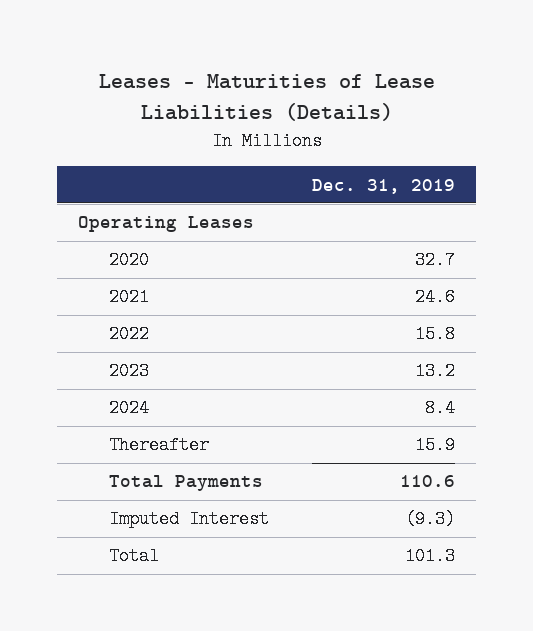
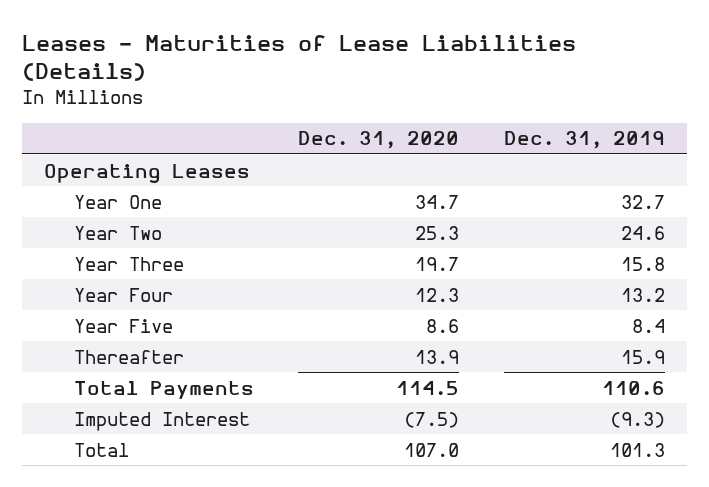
- | Dec. 31, 2019
+ | Dec. 31, 2020 | Dec. 31, 2019
- 2020 | 32.7
- 2021 | 24.6
- 2022 | 15.8
- 2023 | 13.2
- 2024 | 8.4
+ Year One | 34.7 | 32.7
+ Year Two | 25.3 | 24.6
+ Year Three | 19.7 | 15.8
+ Year Four | 12.3 | 13.2
+ Year Five | 8.6 | 8.4

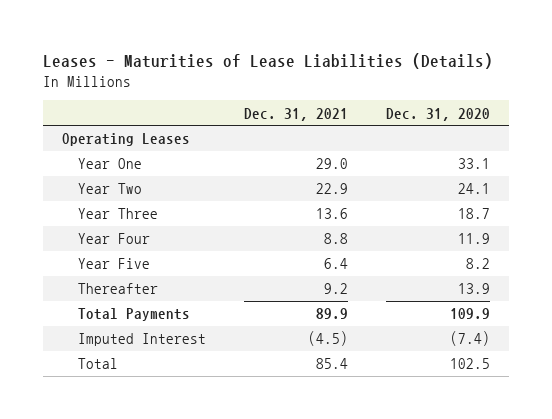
- | Dec. 31, 2020 | Dec. 31, 2019
+ | Dec. 31, 2021 | Dec. 31, 2020
- Year One | 34.7 | 32.7
- Year Two | 25.3 | 24.6
- Year Three | 19.7 | 15.8
- Year Four | 12.3 | 13.2
- Year Five | 8.6 | 8.4
+ Year One | 29.0 | 33.1
+ Year Two | 22.9 | 24.1
+ Year Three | 13.6 | 18.7
+ Year Four | 8.8 | 11.9
+ Year Five | 6.4 | 8.2
- Total Payments | 114.5 | 110.6
- Imputed Interest | (7.5) | (9.3)
- Total | 107.0 | 101.3
+ Total Payments | 89.9 | 109.9
+ Imputed Interest | (4.5) | (7.4)
+ Total | 85.4 | 102.5

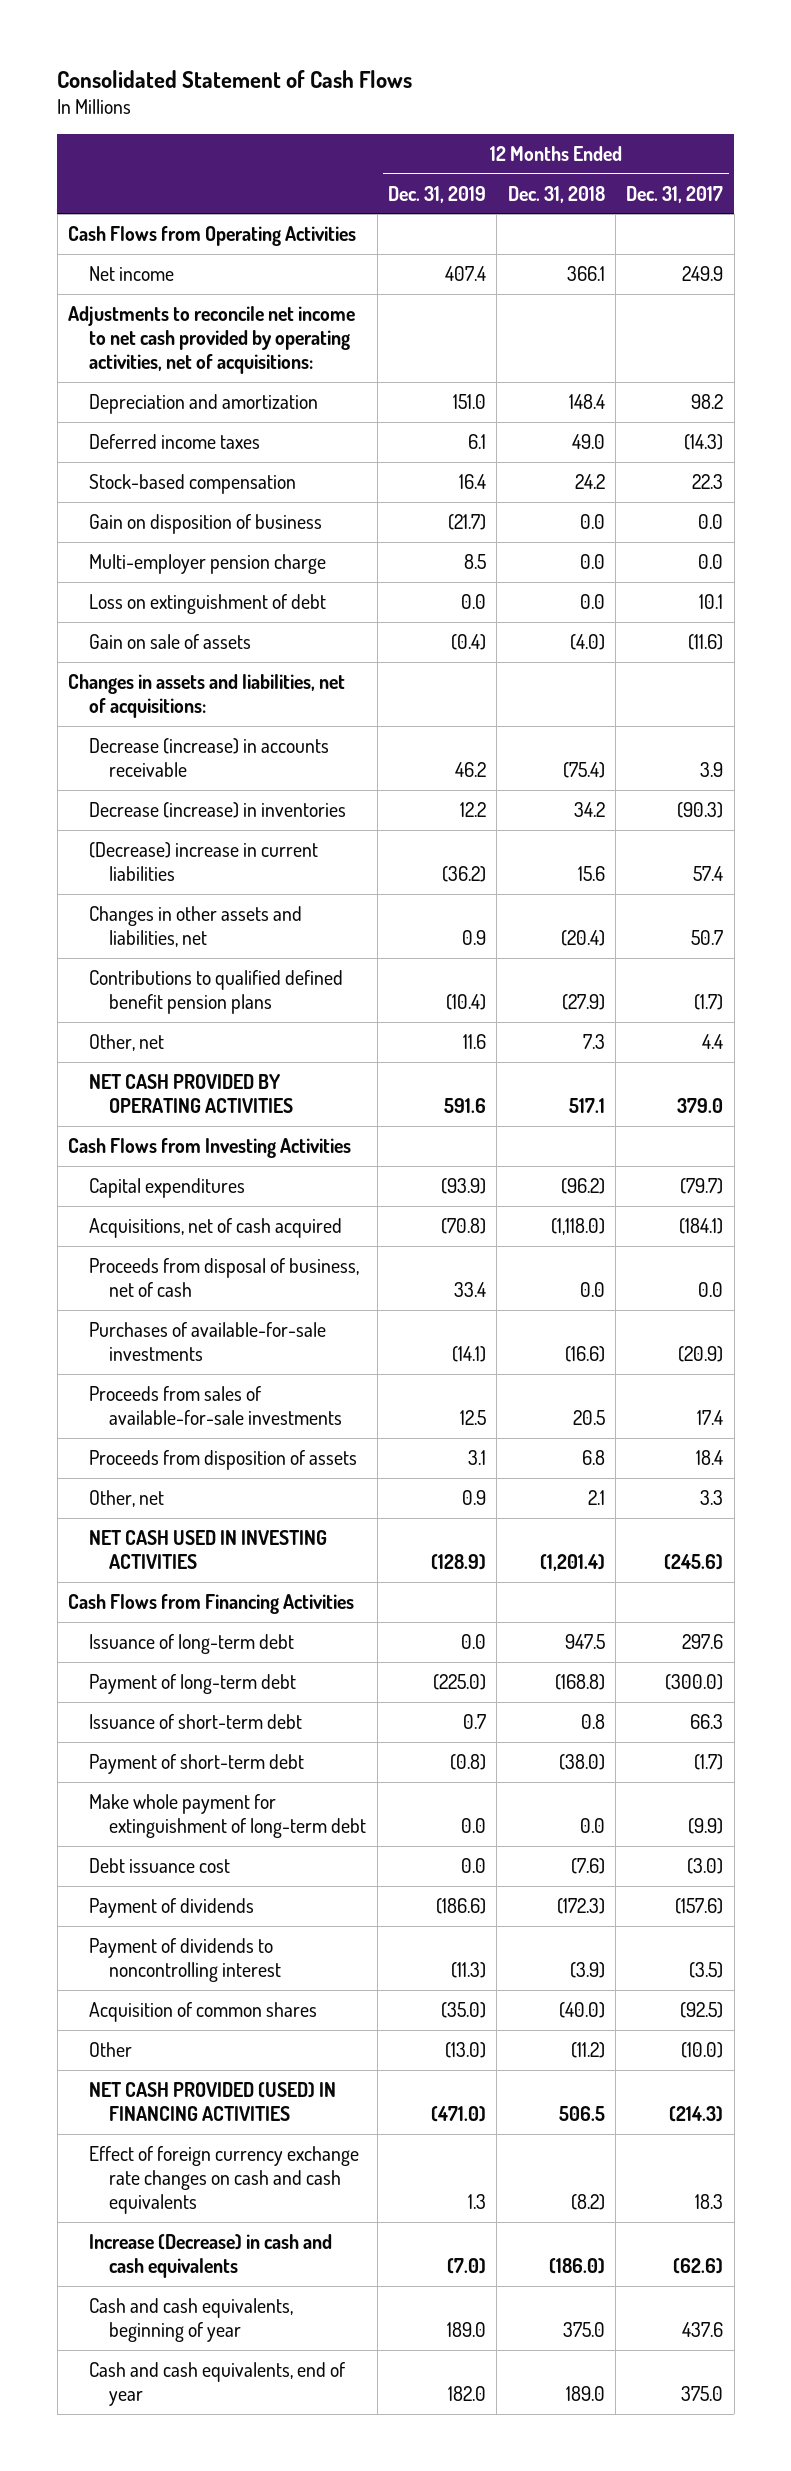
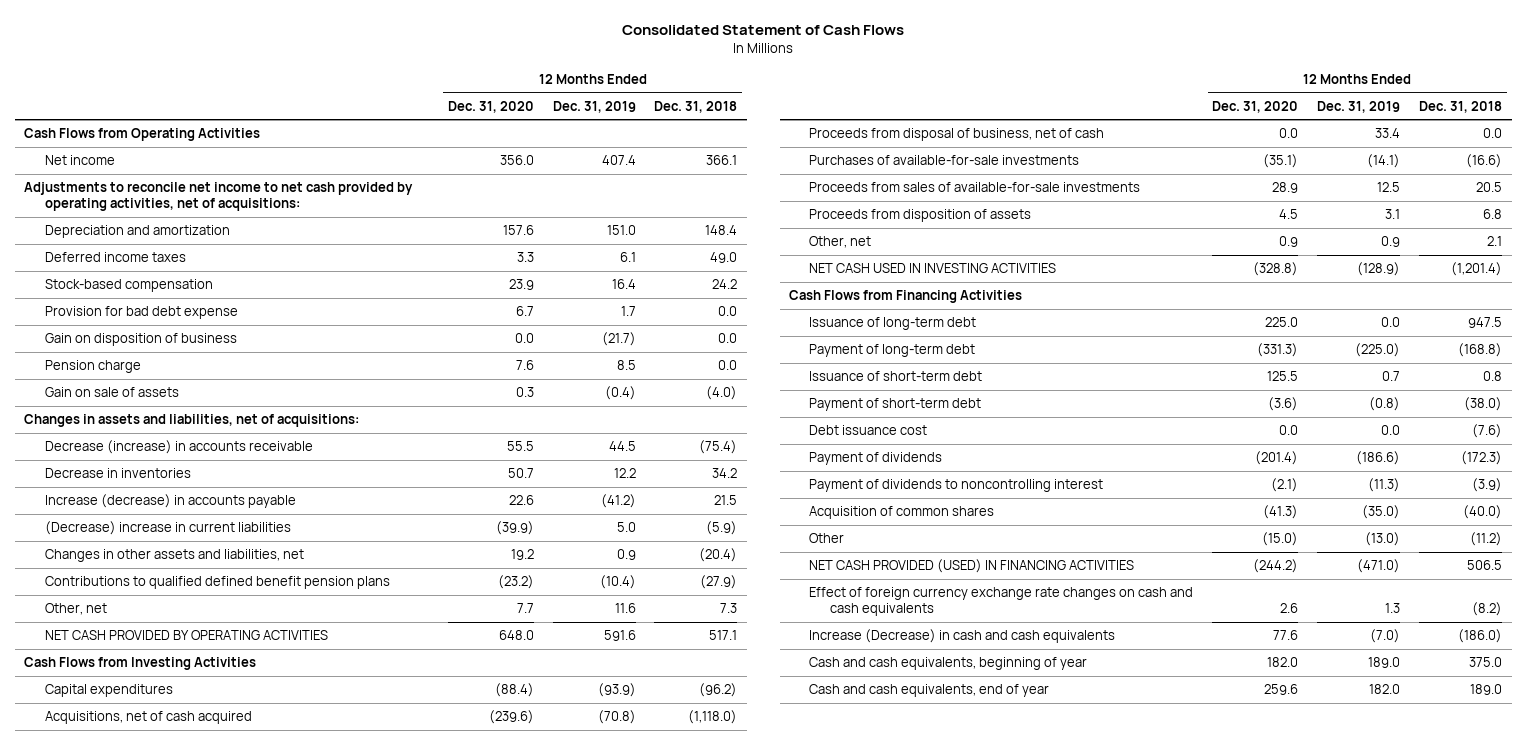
- | 12 Months Ended Dec. 31, 2019 | 12 Months Ended Dec. 31, 2018 | 12 Months Ended Dec. 31, 2017
+ | 12 Months Ended Dec. 31, 2020 | 12 Months Ended Dec. 31, 2019 | 12 Months Ended Dec. 31, 2018
+ Provision for bad debt expense | 6.7 | 1.7 | 0.0
- Multi-employer pension charge | 8.5 | 0.0 | 0.0
- Loss on extinguishment of debt | 0.0 | 0.0 | 10.1
+ Pension charge | 7.6 | 8.5 | 0.0
- Decrease (increase) in accounts receivable | 46.2 | (75.4) | 3.9
- Decrease (increase) in inventories | 12.2 | 34.2 | (90.3)
- (Decrease) increase in current liabilities | (36.2) | 15.6 | 57.4
+ Decrease (increase) in accounts receivable | 55.5 | 44.5 | (75.4)
+ Decrease in inventories | 50.7 | 12.2 | 34.2
+ Increase (decrease) in accounts payable | 22.6 | (41.2) | 21.5
+ (Decrease) increase in current liabilities | (39.9) | 5.0 | (5.9)
- Make whole payment for extinguishment of long-term debt | 0.0 | 0.0 | (9.9)

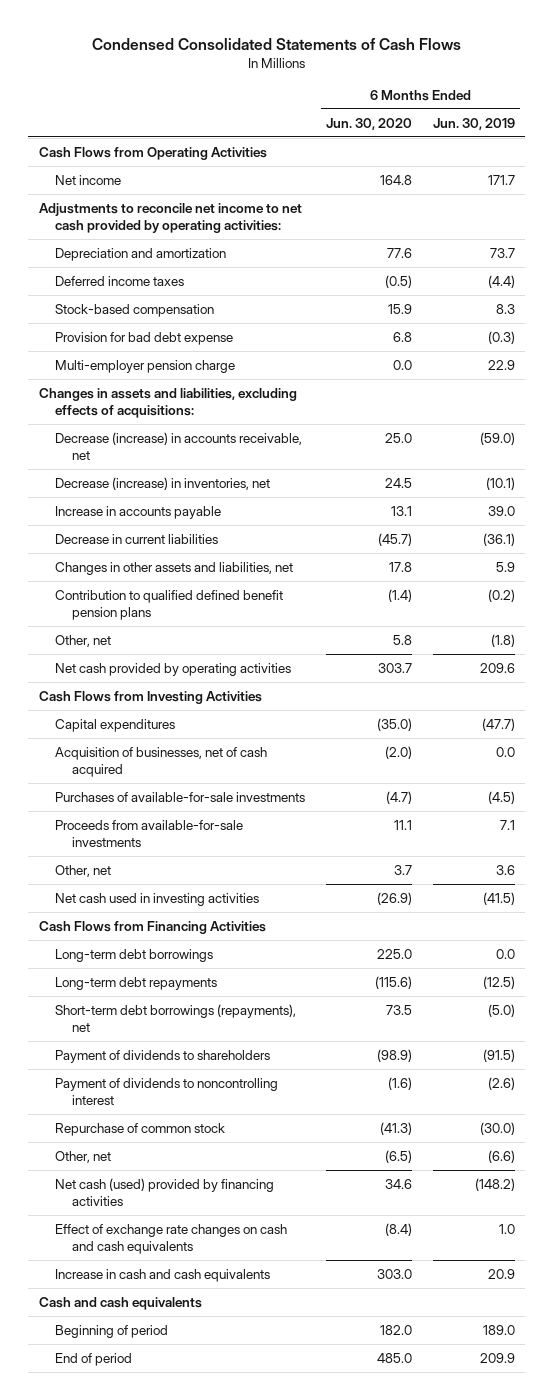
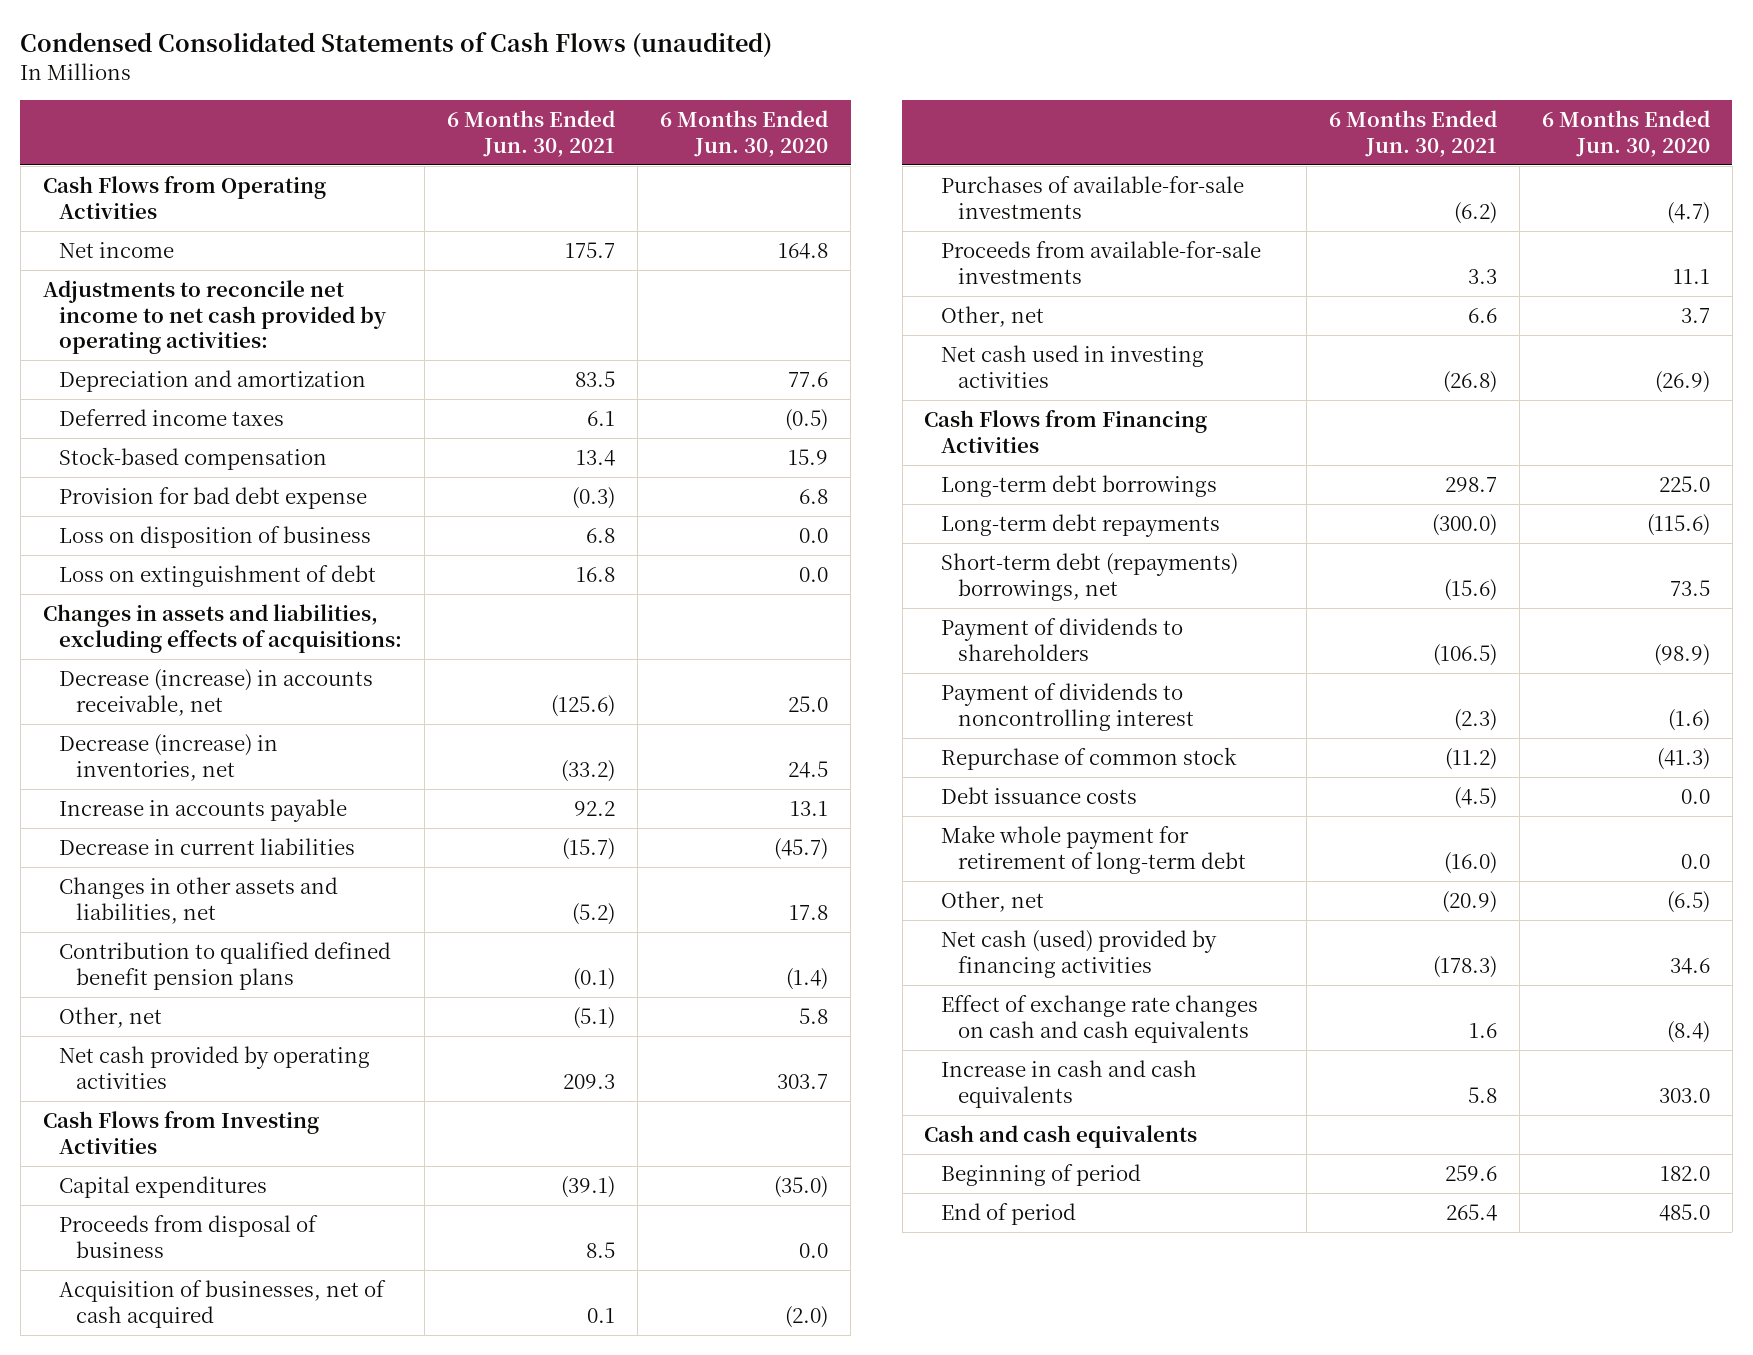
- Condensed Consolidated Statements of Cash Flows
+ Condensed Consolidated Statements of Cash Flows (unaudited)
- | 6 Months Ended Jun. 30, 2020 | 6 Months Ended Jun. 30, 2019
+ | 6 Months Ended Jun. 30, 2021 | 6 Months Ended Jun. 30, 2020
- Multi-employer pension charge | 0.0 | 22.9
+ Loss on disposition of business | 6.8 | 0.0
+ Loss on extinguishment of debt | 16.8 | 0.0
+ Proceeds from disposal of business | 8.5 | 0.0
- Short-term debt borrowings (repayments), net | 73.5 | (5.0)
+ Short-term debt (repayments) borrowings, net | (15.6) | 73.5
+ Debt issuance costs | (4.5) | 0.0
+ Make whole payment for retirement of long-term debt | (16.0) | 0.0

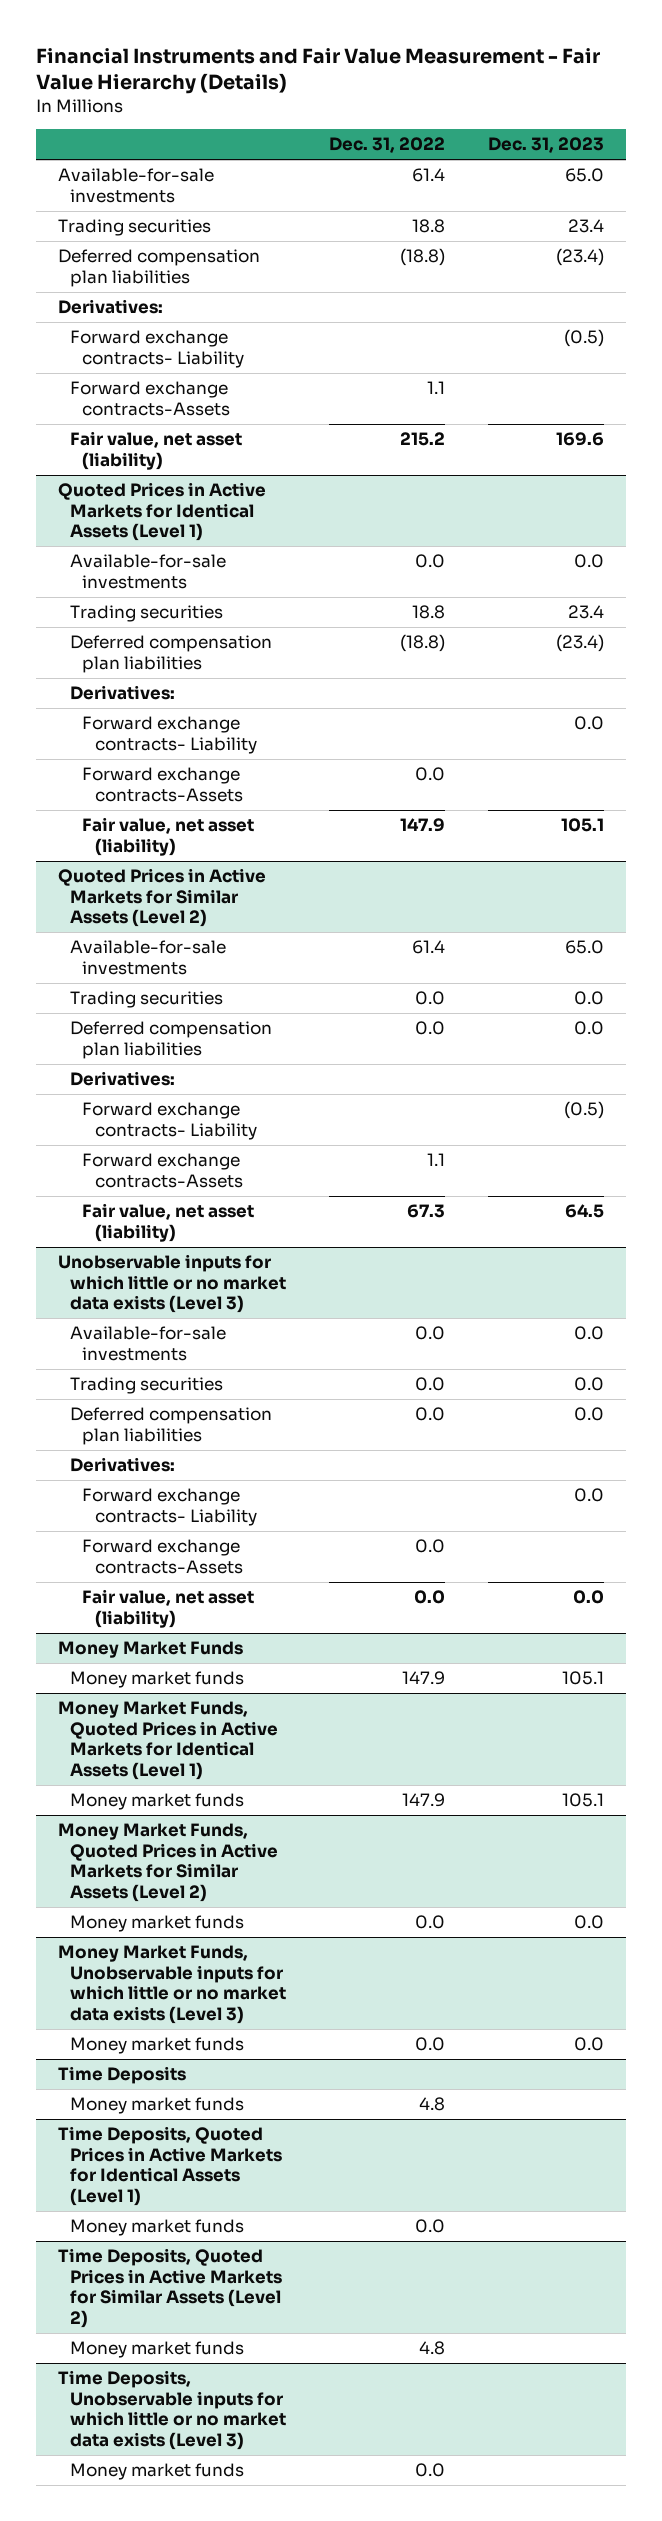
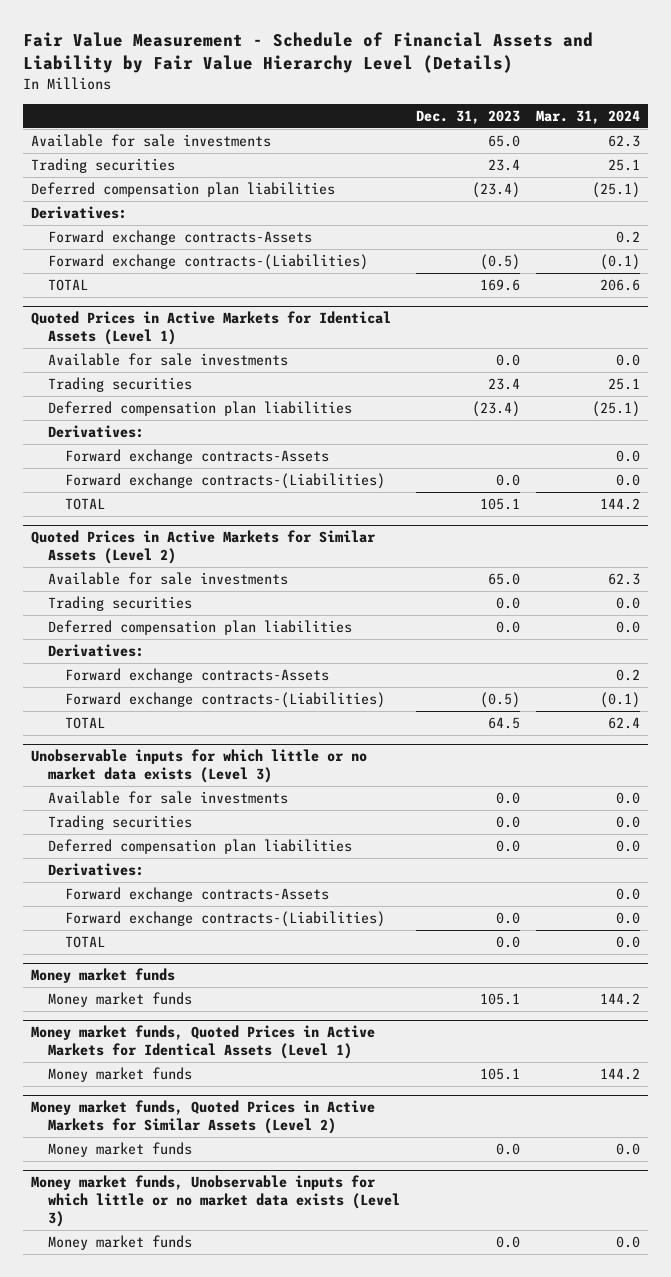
- Financial Instruments and Fair Value Measurement - Fair Value Hierarchy (Details)
+ Fair Value Measurement - Schedule of Financial Assets and Liability by Fair Value Hierarchy Level (Details)
- | Dec. 31, 2022 | Dec. 31, 2023
+ | Dec. 31, 2023 | Mar. 31, 2024
- Available-for-sale investments | 61.4 | 65.0
+ Available for sale investments | 65.0 | 62.3
- Forward exchange contracts- Liability | | (0.5)
- Fair value, net asset (liability) | 215.2 | 169.6
+ Forward exchange contracts-(Liabilities) | (0.5) | (0.1)
+ TOTAL | 169.6 | 206.6
@ Quoted Prices in Active Markets for Identical Assets (Level 1)
- Available-for-sale investments | 0.0 | 0.0
+ Available for sale investments | 0.0 | 0.0
- Forward exchange contracts- Liability | | 0.0
- Fair value, net asset (liability) | 147.9 | 105.1
+ Forward exchange contracts-(Liabilities) | 0.0 | 0.0
+ TOTAL | 105.1 | 144.2
@ Quoted Prices in Active Markets for Similar Assets (Level 2)
- Available-for-sale investments | 61.4 | 65.0
+ Available for sale investments | 65.0 | 62.3
- Forward exchange contracts- Liability | | (0.5)
- Fair value, net asset (liability) | 67.3 | 64.5
+ Forward exchange contracts-(Liabilities) | (0.5) | (0.1)
+ TOTAL | 64.5 | 62.4
@ Unobservable inputs for which little or no market data exists (Level 3)
- Available-for-sale investments | 0.0 | 0.0
+ Available for sale investments | 0.0 | 0.0
- Forward exchange contracts- Liability | | 0.0
- Fair value, net asset (liability) | 0.0 | 0.0
- Money Market Funds
@ Unobservable inputs for which little or no market data exists (Level 3)
+ Forward exchange contracts-(Liabilities) | 0.0 | 0.0
+ TOTAL | 0.0 | 0.0
+ Money market funds
- Money Market Funds, Quoted Prices in Active Markets for Identical Assets (Level 1)
+ Money market funds, Quoted Prices in Active Markets for Identical Assets (Level 1)
- Money Market Funds, Quoted Prices in Active Markets for Similar Assets (Level 2)
+ Money market funds, Quoted Prices in Active Markets for Similar Assets (Level 2)
- Money Market Funds, Unobservable inputs for which little or no market data exists (Level 3)
+ Money market funds, Unobservable inputs for which little or no market data exists (Level 3)
- Time Deposits
- Money market funds | 4.8 |
- Time Deposits, Quoted Prices in Active Markets for Identical Assets (Level 1)
- Money market funds | 0.0 |
- Time Deposits, Quoted Prices in Active Markets for Similar Assets (Level 2)
- Money market funds | 4.8 |
- Time Deposits, Unobservable inputs for which little or no market data exists (Level 3)
- Money market funds | 0.0 |

